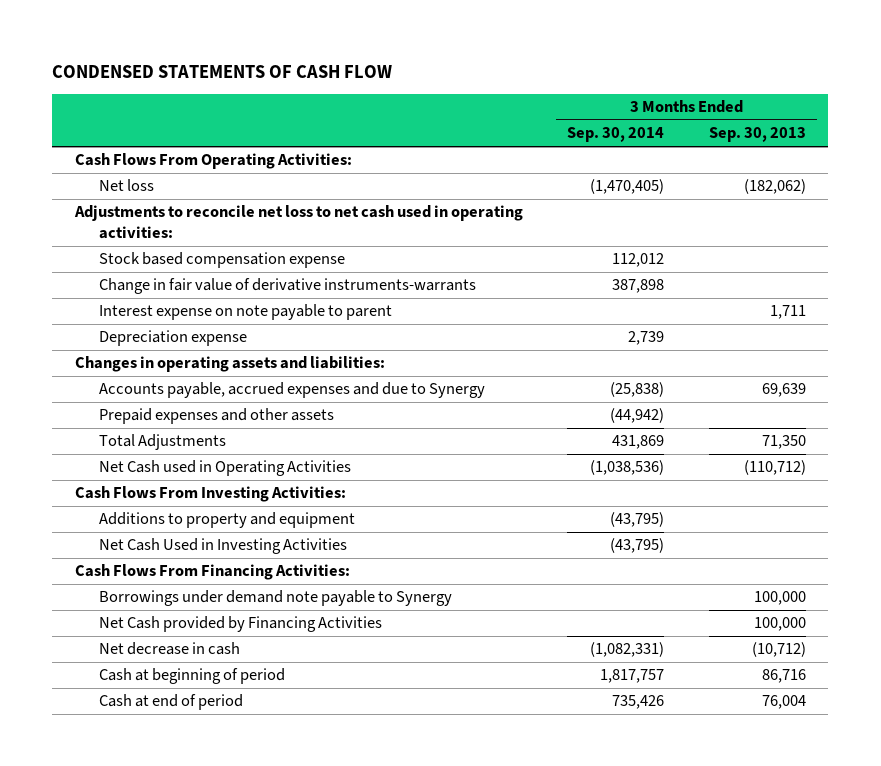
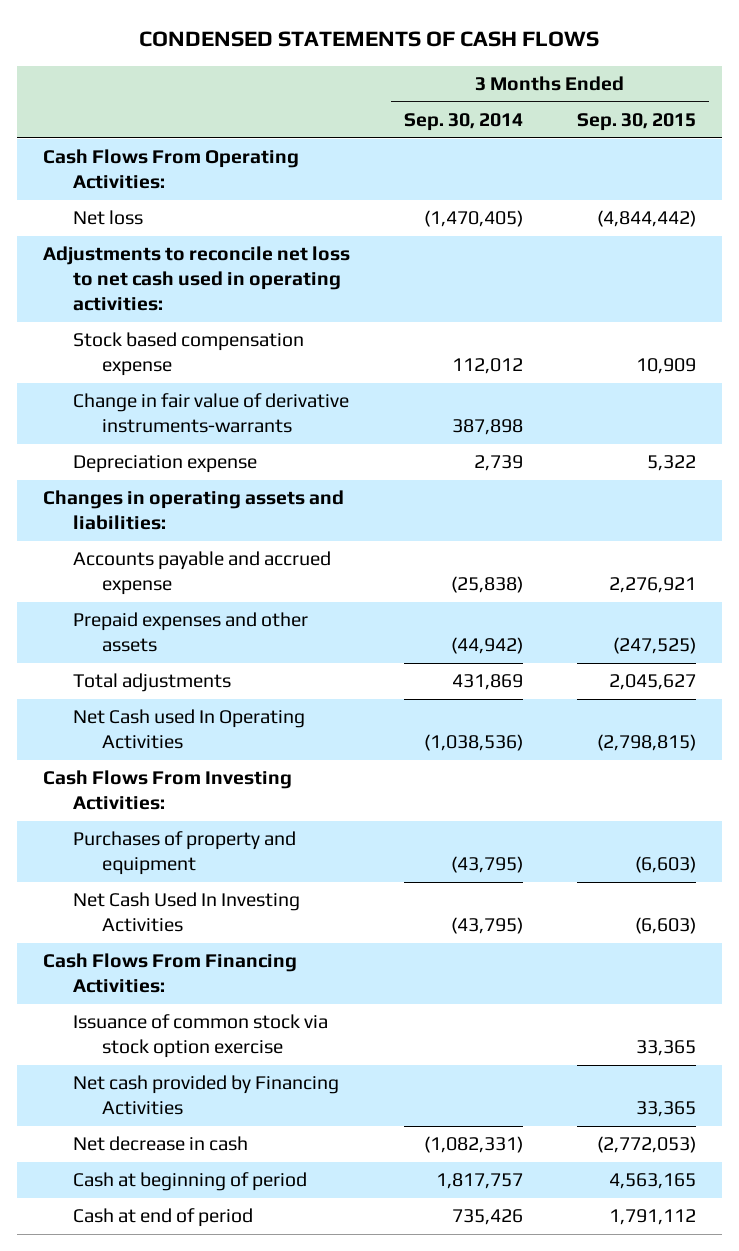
- CONDENSED STATEMENTS OF CASH FLOW
+ CONDENSED STATEMENTS OF CASH FLOWS
- | 3 Months Ended Sep. 30, 2014 | 3 Months Ended Sep. 30, 2013
+ | 3 Months Ended Sep. 30, 2014 | 3 Months Ended Sep. 30, 2015
- Interest expense on note payable to parent | | 1,711
- Accounts payable, accrued expenses and due to Synergy | (25,838) | 69,639
+ Accounts payable and accrued expense | (25,838) | 2,276,921
- Total Adjustments | 431,869 | 71,350
- Net Cash used in Operating Activities | (1,038,536) | (110,712)
+ Total adjustments | 431,869 | 2,045,627
+ Net Cash used In Operating Activities | (1,038,536) | (2,798,815)
- Additions to property and equipment | (43,795) |
- Net Cash Used in Investing Activities | (43,795) |
+ Purchases of property and equipment | (43,795) | (6,603)
+ Net Cash Used In Investing Activities | (43,795) | (6,603)
- Borrowings under demand note payable to Synergy | | 100,000
- Net Cash provided by Financing Activities | | 100,000
+ Issuance of common stock via stock option exercise | | 33,365
+ Net cash provided by Financing Activities | | 33,365

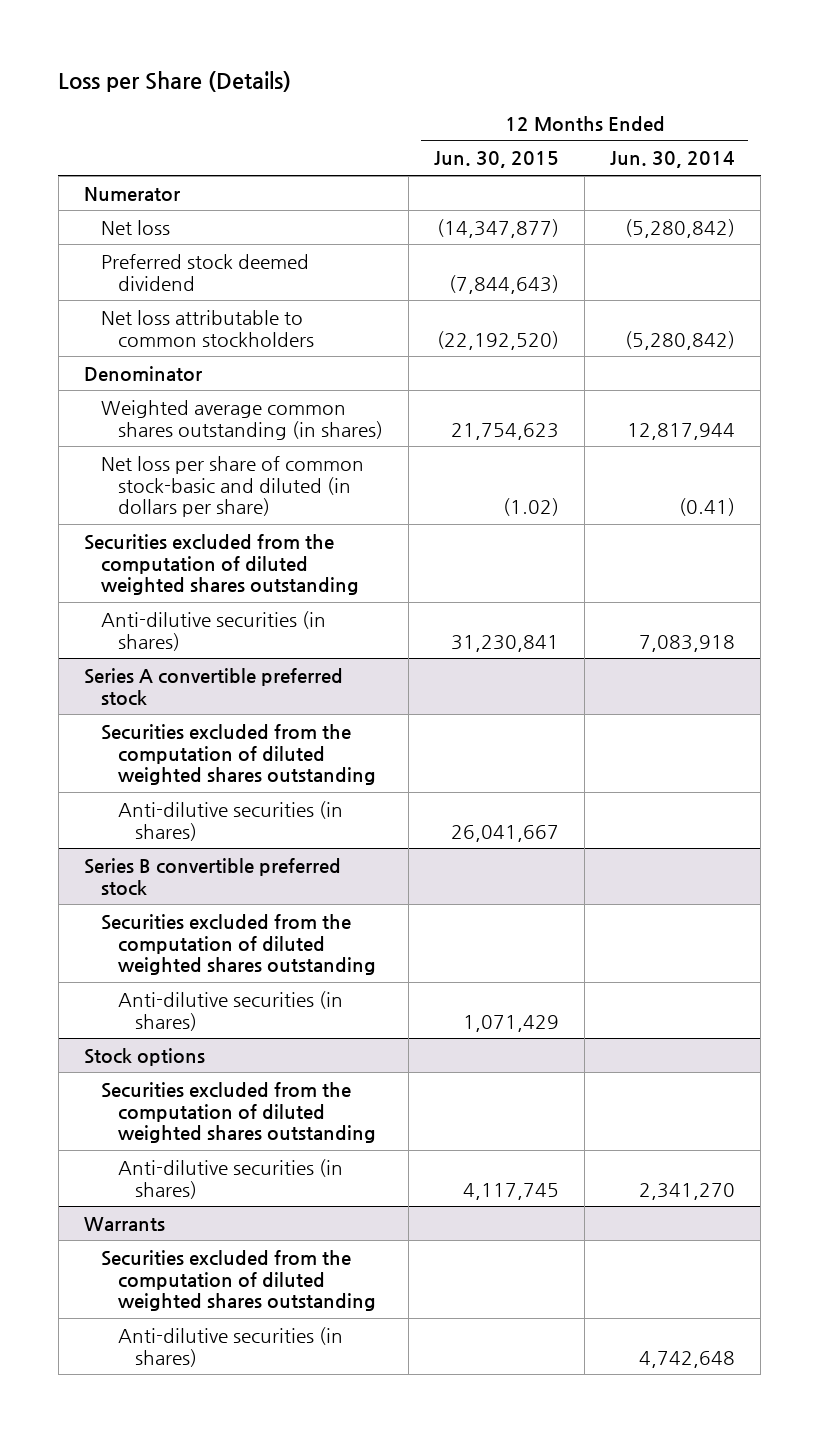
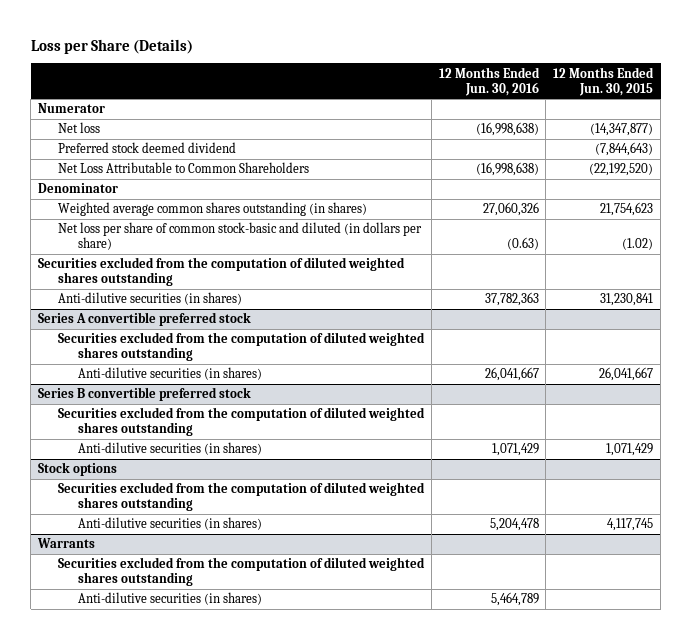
- | 12 Months Ended Jun. 30, 2015 | 12 Months Ended Jun. 30, 2014
+ | 12 Months Ended Jun. 30, 2016 | 12 Months Ended Jun. 30, 2015
- Net loss attributable to common stockholders | (22,192,520) | (5,280,842)
+ Net Loss Attributable to Common Shareholders | (16,998,638) | (22,192,520)

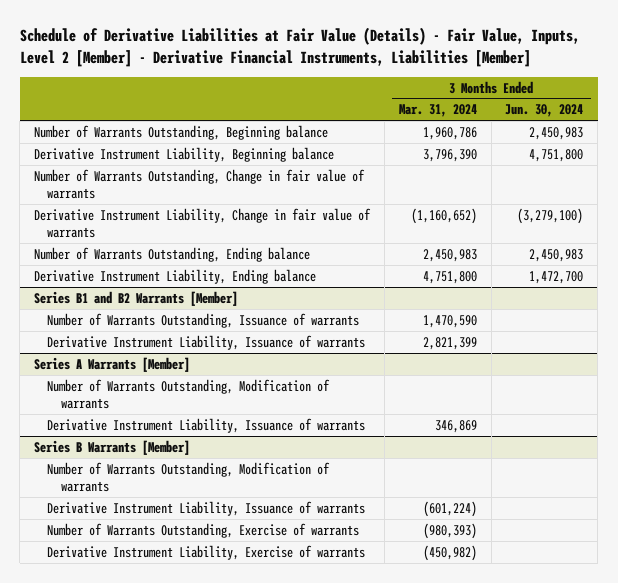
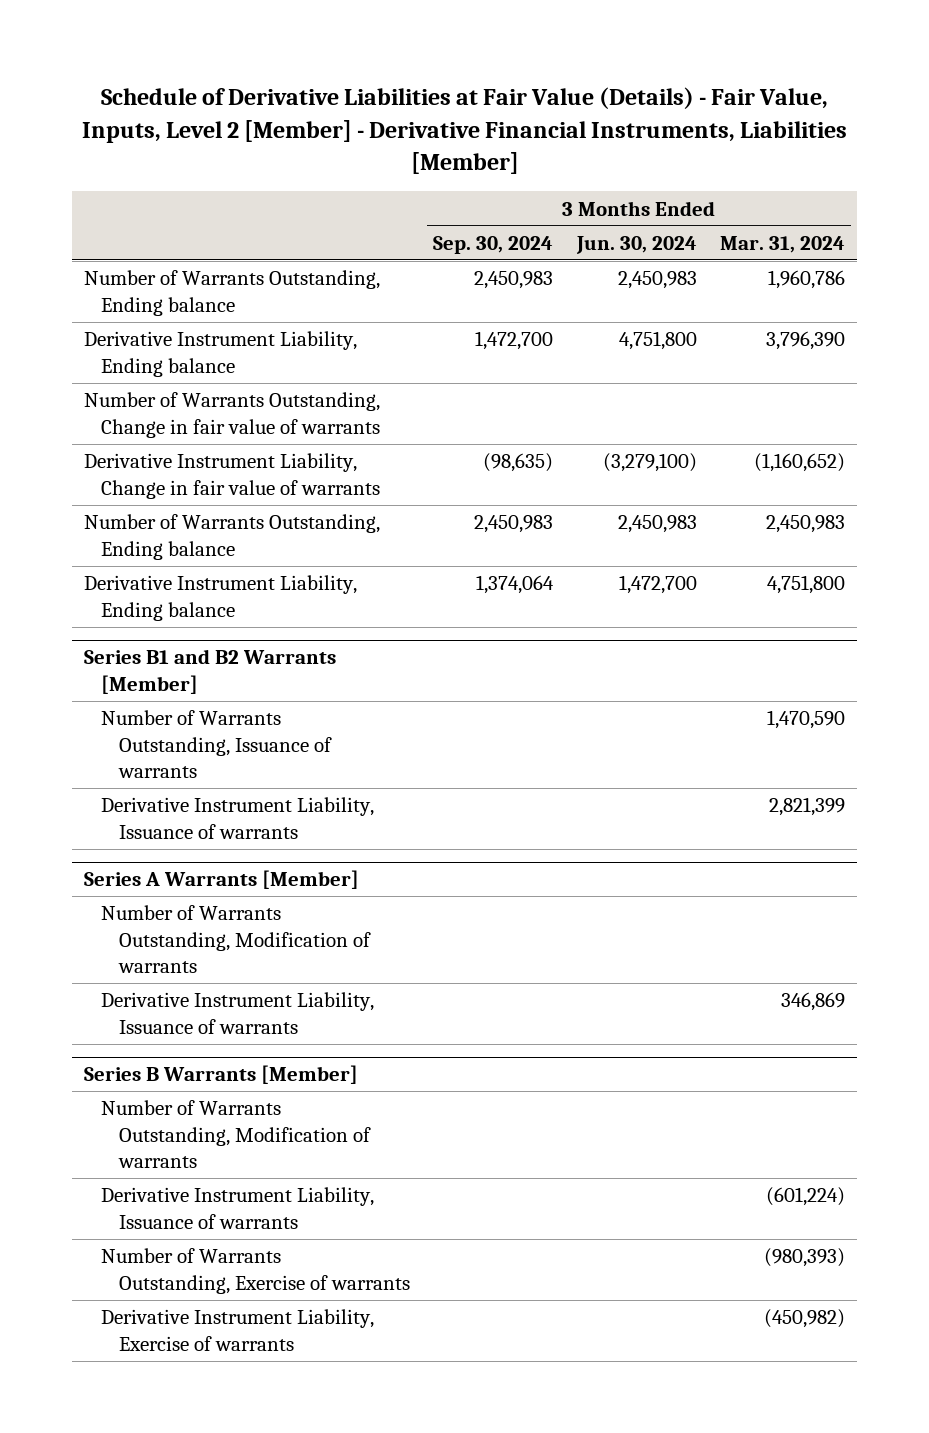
- | 3 Months Ended Mar. 31, 2024 | 3 Months Ended Jun. 30, 2024
+ | 3 Months Ended Sep. 30, 2024 | 3 Months Ended Jun. 30, 2024 | 3 Months Ended Mar. 31, 2024
- Number of Warrants Outstanding, Beginning balance | 1,960,786 | 2,450,983
- Derivative Instrument Liability, Beginning balance | 3,796,390 | 4,751,800
+ Number of Warrants Outstanding, Ending balance | 2,450,983 | 2,450,983 | 1,960,786
+ Derivative Instrument Liability, Ending balance | 1,472,700 | 4,751,800 | 3,796,390

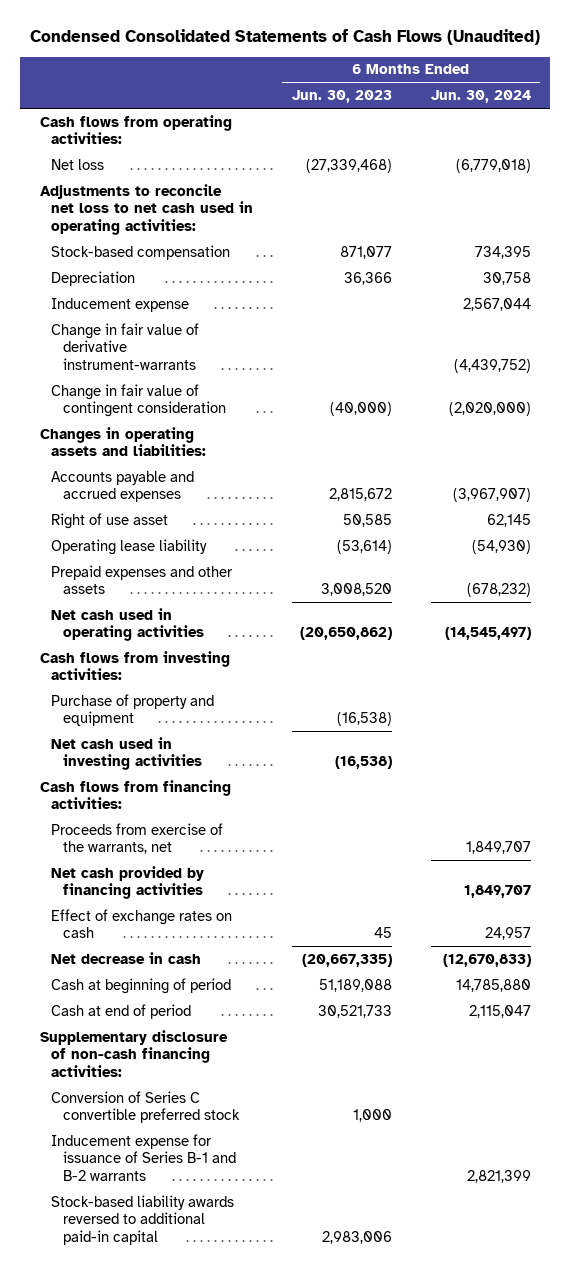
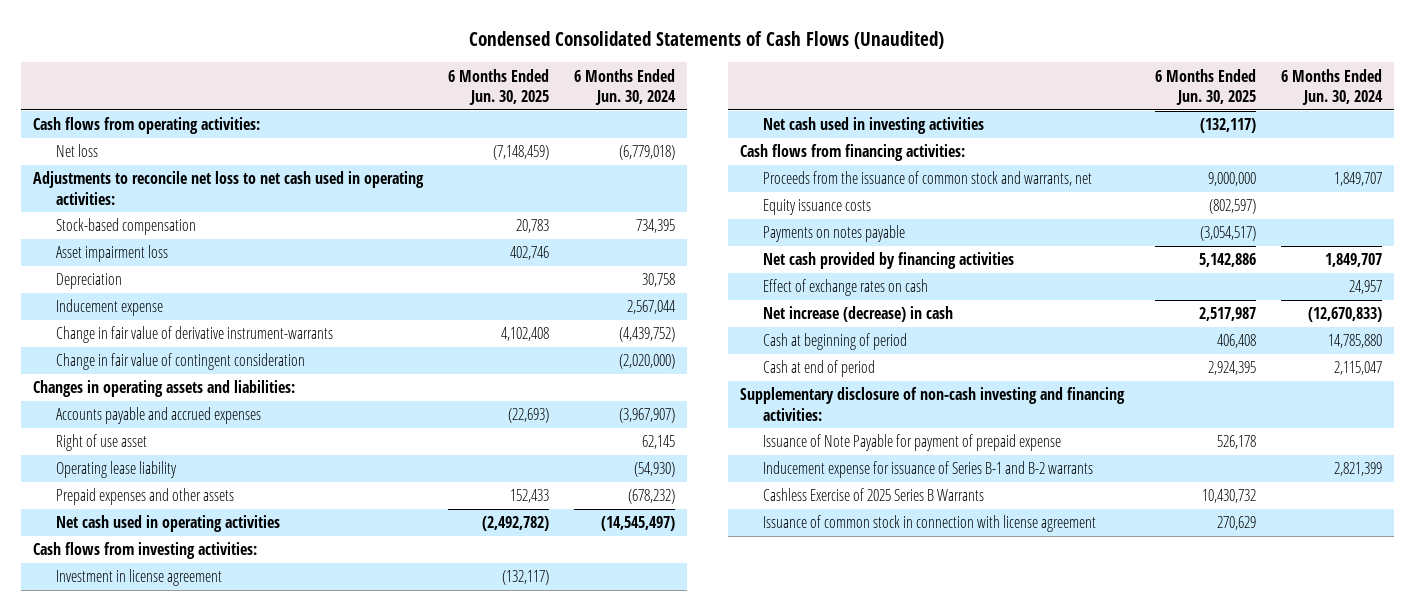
- | 6 Months Ended Jun. 30, 2023 | 6 Months Ended Jun. 30, 2024
+ | 6 Months Ended Jun. 30, 2025 | 6 Months Ended Jun. 30, 2024
+ Asset impairment loss | 402,746 |
- Purchase of property and equipment | (16,538) |
+ Investment in license agreement | (132,117) |
- Proceeds from exercise of the warrants, net | | 1,849,707
+ Proceeds from the issuance of common stock and warrants, net | 9,000,000 | 1,849,707
+ Equity issuance costs | (802,597) |
+ Payments on notes payable | (3,054,517) |
- Net decrease in cash | (20,667,335) | (12,670,833)
+ Net increase (decrease) in cash | 2,517,987 | (12,670,833)
- Supplementary disclosure of non-cash financing activities:
- Conversion of Series C convertible preferred stock | 1,000 |
+ Supplementary disclosure of non-cash investing and financing activities:
+ Issuance of Note Payable for payment of prepaid expense | 526,178 |
- Stock-based liability awards reversed to additional paid-in capital | 2,983,006 |
+ Cashless Exercise of 2025 Series B Warrants | 10,430,732 |
+ Issuance of common stock in connection with license agreement | 270,629 |

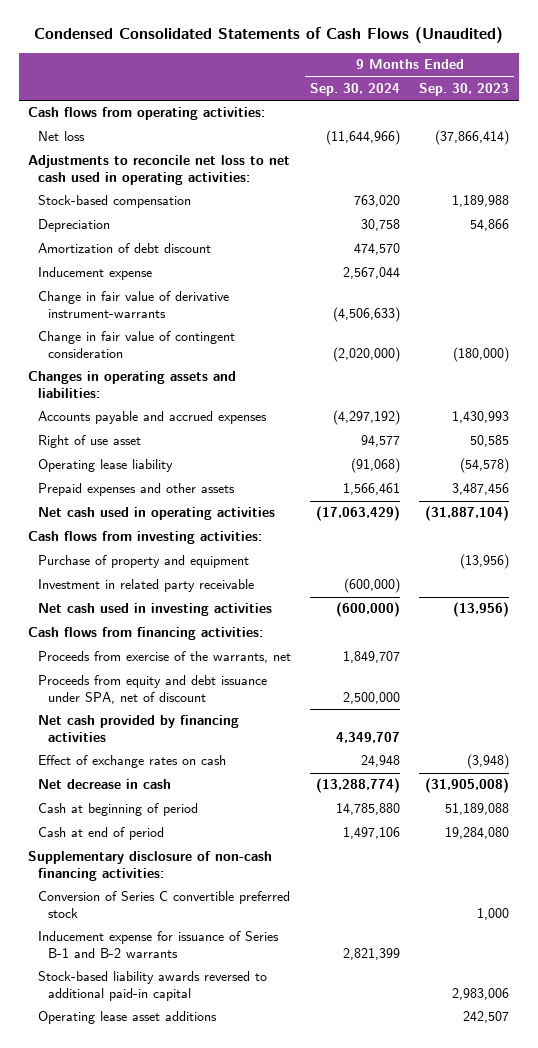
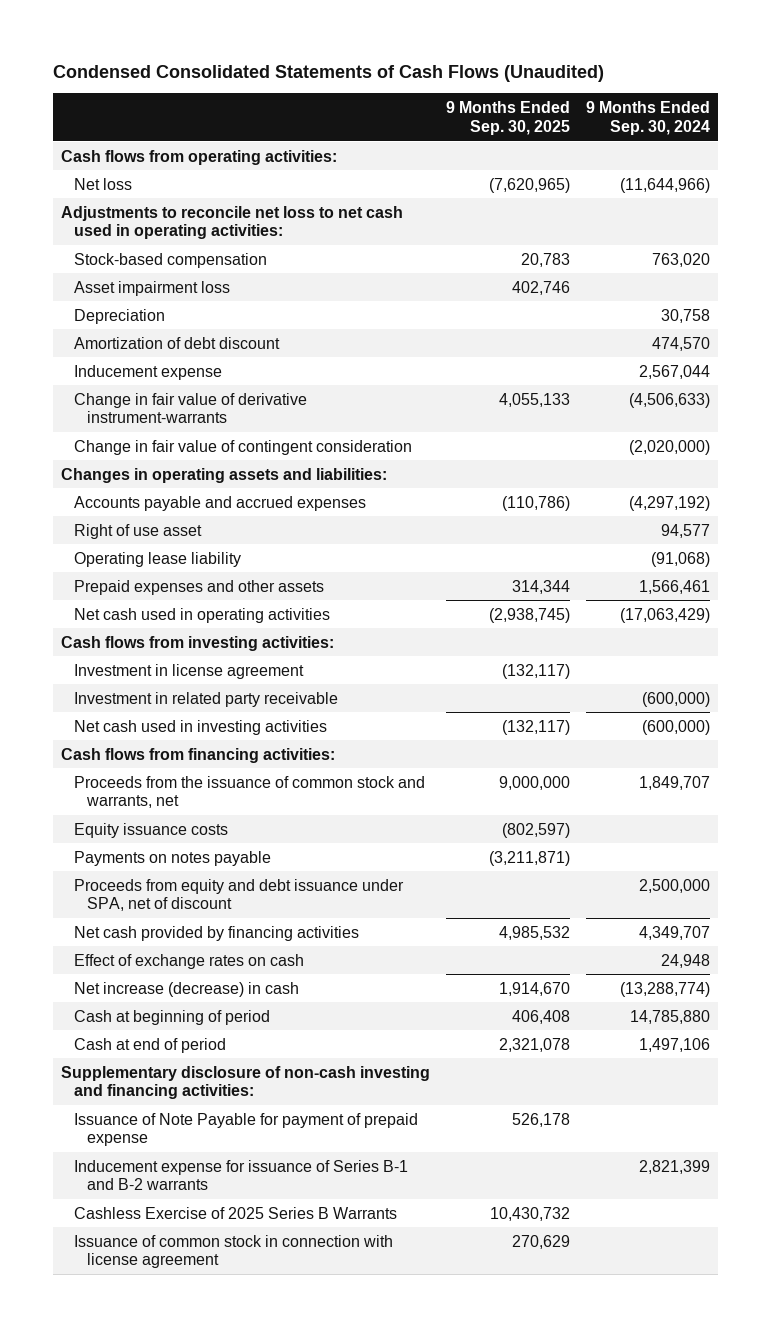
- | 9 Months Ended Sep. 30, 2024 | 9 Months Ended Sep. 30, 2023
+ | 9 Months Ended Sep. 30, 2025 | 9 Months Ended Sep. 30, 2024
+ Asset impairment loss | 402,746 |
- Purchase of property and equipment | | (13,956)
+ Investment in license agreement | (132,117) |
- Proceeds from exercise of the warrants, net | 1,849,707 |
+ Proceeds from the issuance of common stock and warrants, net | 9,000,000 | 1,849,707
+ Equity issuance costs | (802,597) |
+ Payments on notes payable | (3,211,871) |
- Net decrease in cash | (13,288,774) | (31,905,008)
+ Net increase (decrease) in cash | 1,914,670 | (13,288,774)
- Supplementary disclosure of non-cash financing activities:
- Conversion of Series C convertible preferred stock | | 1,000
+ Supplementary disclosure of non-cash investing and financing activities:
+ Issuance of Note Payable for payment of prepaid expense | 526,178 |
- Stock-based liability awards reversed to additional paid-in capital | | 2,983,006
- Operating lease asset additions | | 242,507
+ Cashless Exercise of 2025 Series B Warrants | 10,430,732 |
+ Issuance of common stock in connection with license agreement | 270,629 |

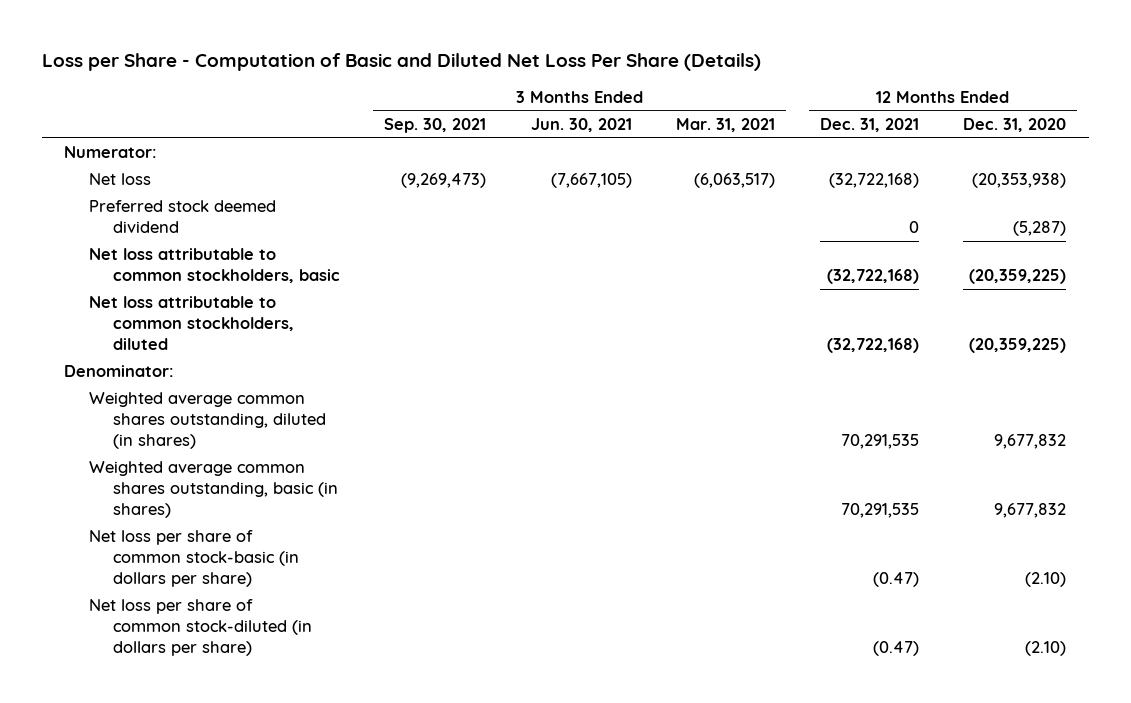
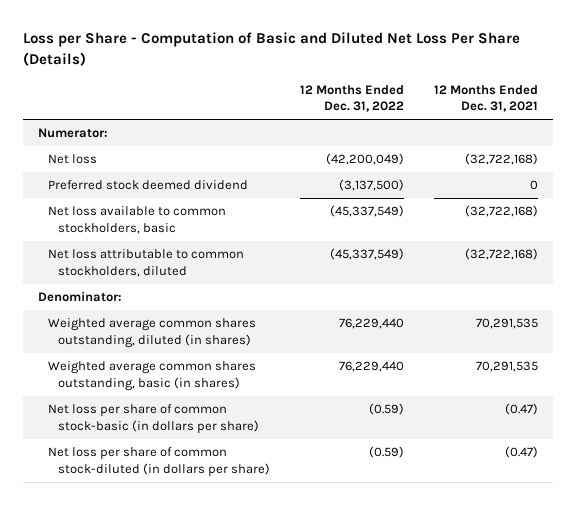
- | 3 Months Ended Sep. 30, 2021 | 3 Months Ended Jun. 30, 2021 | 3 Months Ended Mar. 31, 2021 | 12 Months Ended Dec. 31, 2021 | 12 Months Ended Dec. 31, 2020
+ | 12 Months Ended Dec. 31, 2022 | 12 Months Ended Dec. 31, 2021
- Net loss attributable to common stockholders, basic | | | | (32,722,168) | (20,359,225)
+ Net loss available to common stockholders, basic | (45,337,549) | (32,722,168)

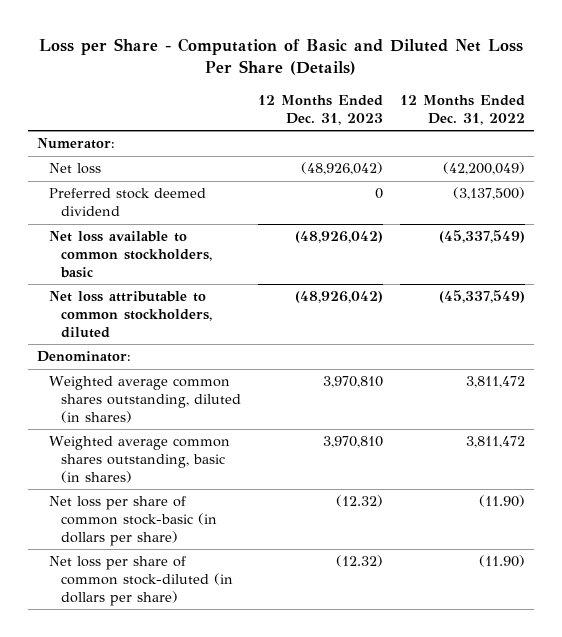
- | 12 Months Ended Dec. 31, 2022 | 12 Months Ended Dec. 31, 2021
+ | 12 Months Ended Dec. 31, 2023 | 12 Months Ended Dec. 31, 2022
- Weighted average common shares outstanding, diluted (in shares) | 76,229,440 | 70,291,535
- Weighted average common shares outstanding, basic (in shares) | 76,229,440 | 70,291,535
- Net loss per share of common stock-basic (in dollars per share) | (0.59) | (0.47)
- Net loss per share of common stock-diluted (in dollars per share) | (0.59) | (0.47)
+ Weighted average common shares outstanding, diluted (in shares) | 3,970,810 | 3,811,472
+ Weighted average common shares outstanding, basic (in shares) | 3,970,810 | 3,811,472
+ Net loss per share of common stock-basic (in dollars per share) | (12.32) | (11.90)
+ Net loss per share of common stock-diluted (in dollars per share) | (12.32) | (11.90)

